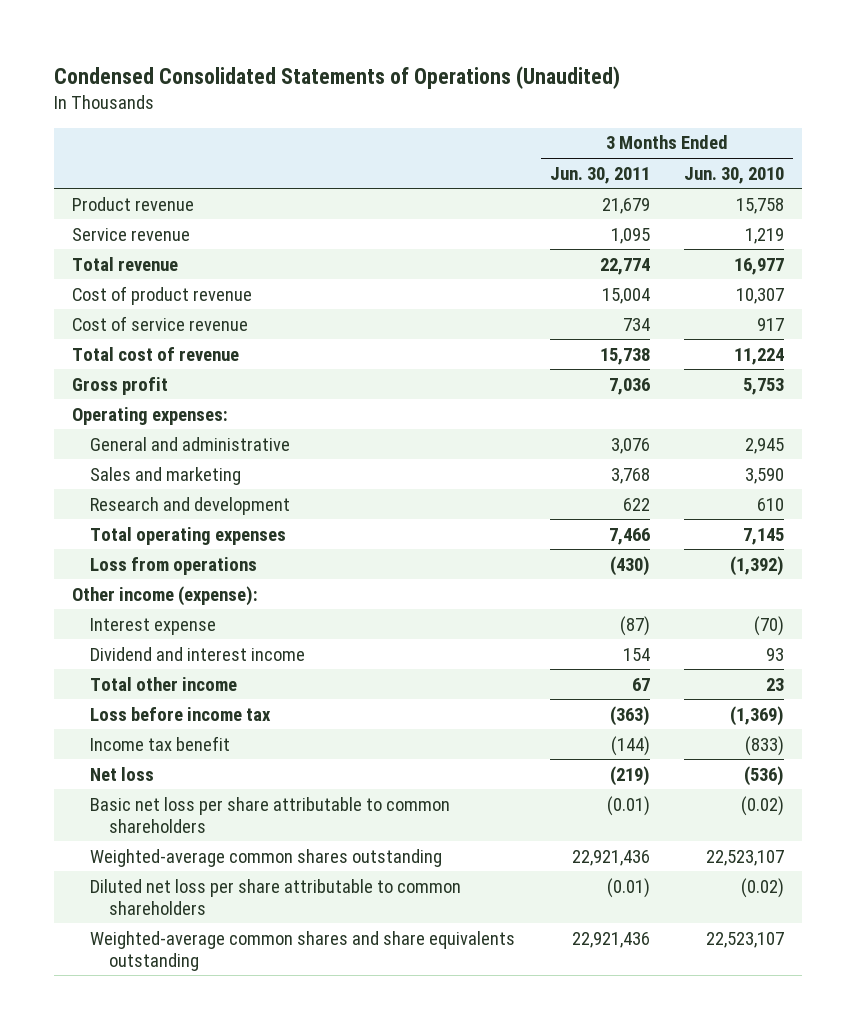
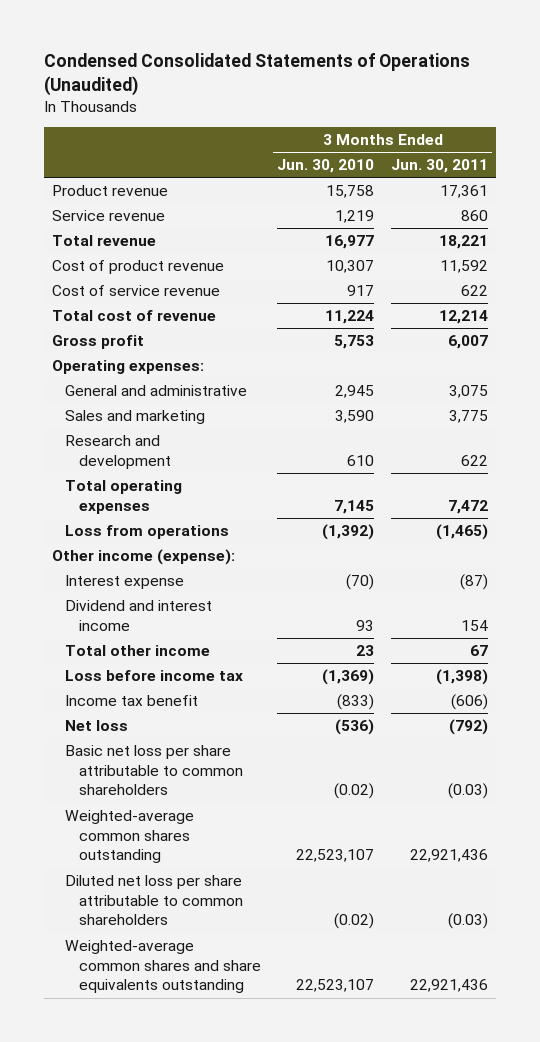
- | 3 Months Ended Jun. 30, 2011 | 3 Months Ended Jun. 30, 2010
+ | 3 Months Ended Jun. 30, 2010 | 3 Months Ended Jun. 30, 2011
- Product revenue | 21,679 | 15,758
- Service revenue | 1,095 | 1,219
- Total revenue | 22,774 | 16,977
- Cost of product revenue | 15,004 | 10,307
- Cost of service revenue | 734 | 917
- Total cost of revenue | 15,738 | 11,224
- Gross profit | 7,036 | 5,753
+ Product revenue | 15,758 | 17,361
+ Service revenue | 1,219 | 860
+ Total revenue | 16,977 | 18,221
+ Cost of product revenue | 10,307 | 11,592
+ Cost of service revenue | 917 | 622
+ Total cost of revenue | 11,224 | 12,214
+ Gross profit | 5,753 | 6,007
- General and administrative | 3,076 | 2,945
- Sales and marketing | 3,768 | 3,590
+ General and administrative | 2,945 | 3,075
+ Sales and marketing | 3,590 | 3,775
- Total operating expenses | 7,466 | 7,145
- Loss from operations | (430) | (1,392)
+ Total operating expenses | 7,145 | 7,472
+ Loss from operations | (1,392) | (1,465)
- Loss before income tax | (363) | (1,369)
- Income tax benefit | (144) | (833)
- Net loss | (219) | (536)
- Basic net loss per share attributable to common shareholders | (0.01) | (0.02)
+ Loss before income tax | (1,369) | (1,398)
+ Income tax benefit | (833) | (606)
+ Net loss | (536) | (792)
+ Basic net loss per share attributable to common shareholders | (0.02) | (0.03)
- Diluted net loss per share attributable to common shareholders | (0.01) | (0.02)
+ Diluted net loss per share attributable to common shareholders | (0.02) | (0.03)

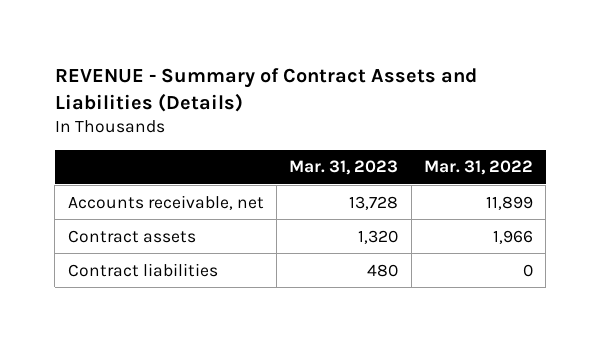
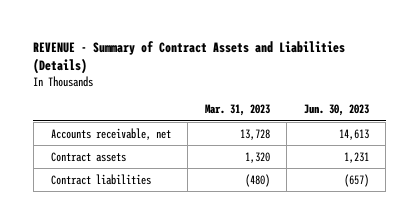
- | Mar. 31, 2023 | Mar. 31, 2022
+ | Mar. 31, 2023 | Jun. 30, 2023
- Contract liabilities | 480 | 0
+ Contract liabilities | (480) | (657)

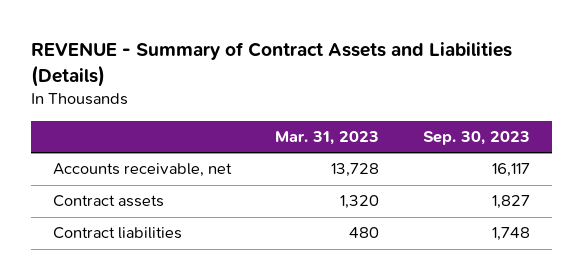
- | Mar. 31, 2023 | Jun. 30, 2023
+ | Mar. 31, 2023 | Sep. 30, 2023
- Contract liabilities | (480) | (657)
+ Contract liabilities | 480 | 1,748

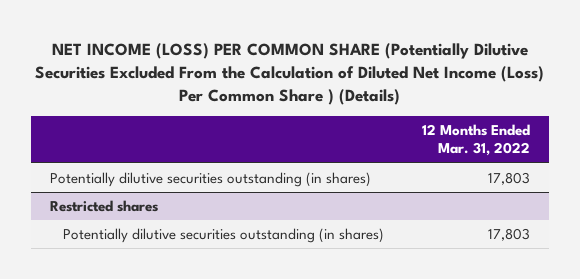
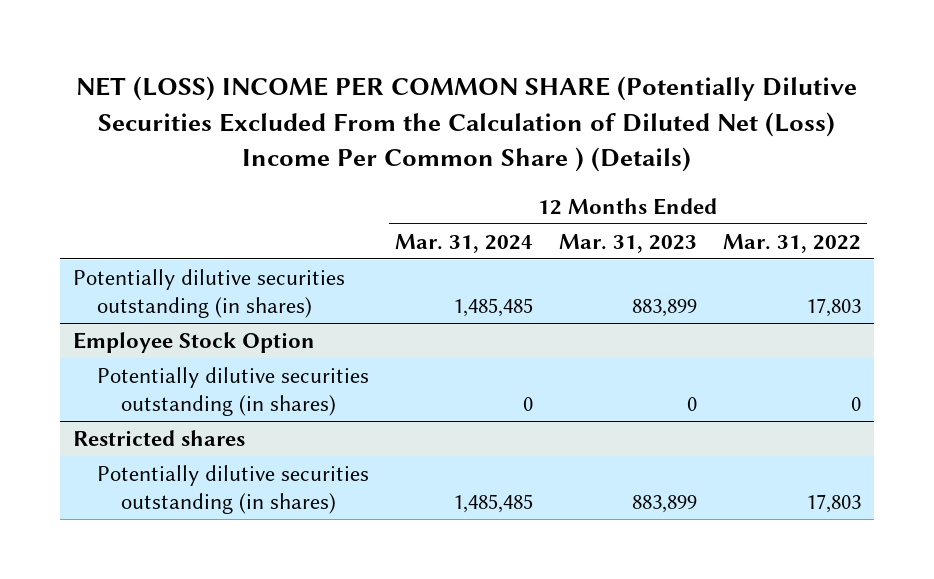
- NET INCOME (LOSS) PER COMMON SHARE (Potentially Dilutive Securities Excluded From the Calculation of Diluted Net Income (Loss) Per Common Share ) (Details)
+ NET (LOSS) INCOME PER COMMON SHARE (Potentially Dilutive Securities Excluded From the Calculation of Diluted Net (Loss) Income Per Common Share ) (Details)
- | 12 Months Ended Mar. 31, 2022
+ | 12 Months Ended Mar. 31, 2024 | 12 Months Ended Mar. 31, 2023 | 12 Months Ended Mar. 31, 2022
+ Employee Stock Option
+ Potentially dilutive securities outstanding (in shares) | 0 | 0 | 0

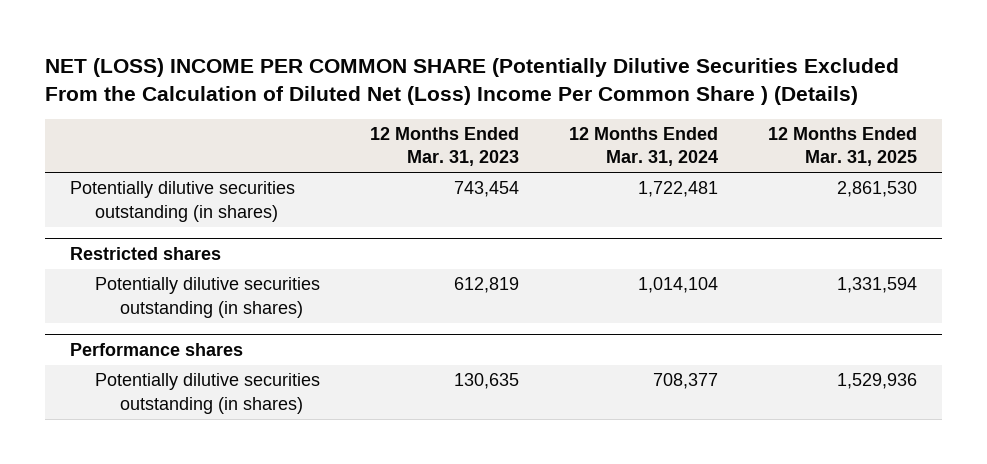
- | 12 Months Ended Mar. 31, 2024 | 12 Months Ended Mar. 31, 2023 | 12 Months Ended Mar. 31, 2022
+ | 12 Months Ended Mar. 31, 2023 | 12 Months Ended Mar. 31, 2024 | 12 Months Ended Mar. 31, 2025
- Potentially dilutive securities outstanding (in shares) | 1,485,485 | 883,899 | 17,803
- Employee Stock Option
- Potentially dilutive securities outstanding (in shares) | 0 | 0 | 0
+ Potentially dilutive securities outstanding (in shares) | 743,454 | 1,722,481 | 2,861,530
@ Restricted shares
- Potentially dilutive securities outstanding (in shares) | 1,485,485 | 883,899 | 17,803
+ Potentially dilutive securities outstanding (in shares) | 612,819 | 1,014,104 | 1,331,594
+ Performance shares
+ Potentially dilutive securities outstanding (in shares) | 130,635 | 708,377 | 1,529,936

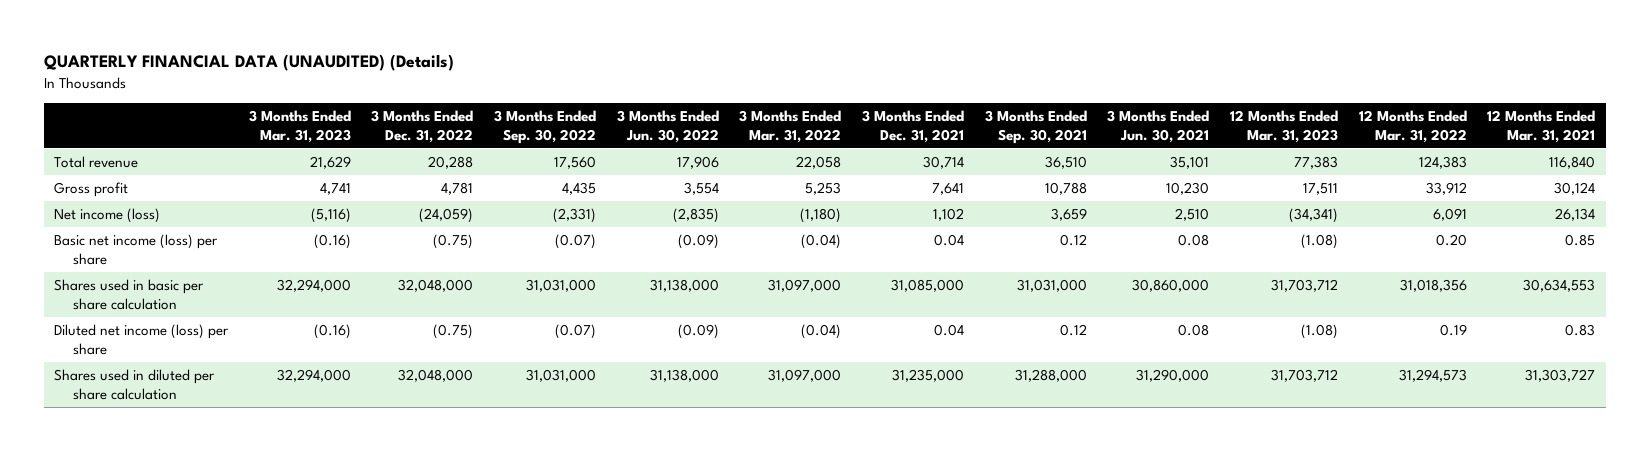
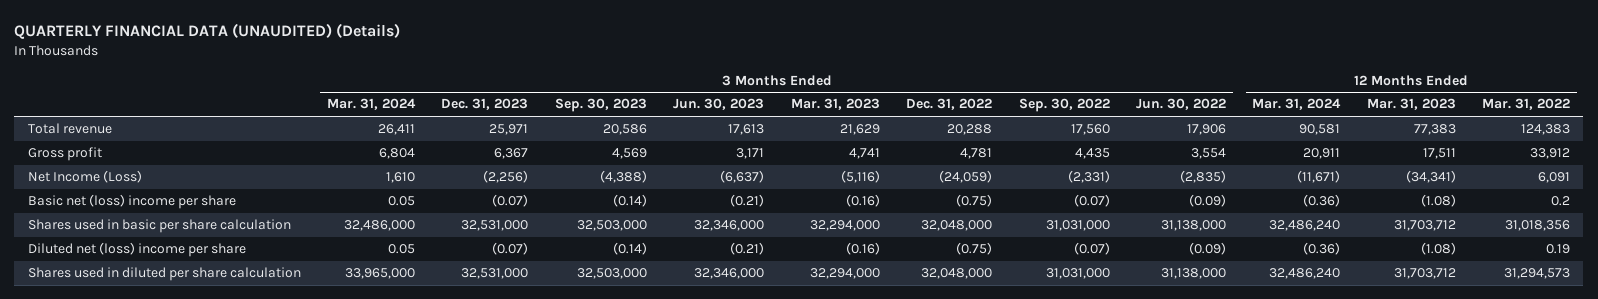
- | 3 Months Ended Mar. 31, 2023 | 3 Months Ended Dec. 31, 2022 | 3 Months Ended Sep. 30, 2022 | 3 Months Ended Jun. 30, 2022 | 3 Months Ended Mar. 31, 2022 | 3 Months Ended Dec. 31, 2021 | 3 Months Ended Sep. 30, 2021 | 3 Months Ended Jun. 30, 2021 | 12 Months Ended Mar. 31, 2023 | 12 Months Ended Mar. 31, 2022 | 12 Months Ended Mar. 31, 2021
+ | 3 Months Ended Mar. 31, 2024 | 3 Months Ended Dec. 31, 2023 | 3 Months Ended Sep. 30, 2023 | 3 Months Ended Jun. 30, 2023 | 3 Months Ended Mar. 31, 2023 | 3 Months Ended Dec. 31, 2022 | 3 Months Ended Sep. 30, 2022 | 3 Months Ended Jun. 30, 2022 | 12 Months Ended Mar. 31, 2024 | 12 Months Ended Mar. 31, 2023 | 12 Months Ended Mar. 31, 2022
- Net income (loss) | (5,116) | (24,059) | (2,331) | (2,835) | (1,180) | 1,102 | 3,659 | 2,510 | (34,341) | 6,091 | 26,134
- Basic net income (loss) per share | (0.16) | (0.75) | (0.07) | (0.09) | (0.04) | 0.04 | 0.12 | 0.08 | (1.08) | 0.20 | 0.85
+ Net Income (Loss) | 1,610 | (2,256) | (4,388) | (6,637) | (5,116) | (24,059) | (2,331) | (2,835) | (11,671) | (34,341) | 6,091
+ Basic net (loss) income per share | 0.05 | (0.07) | (0.14) | (0.21) | (0.16) | (0.75) | (0.07) | (0.09) | (0.36) | (1.08) | 0.2
- Diluted net income (loss) per share | (0.16) | (0.75) | (0.07) | (0.09) | (0.04) | 0.04 | 0.12 | 0.08 | (1.08) | 0.19 | 0.83
+ Diluted net (loss) income per share | 0.05 | (0.07) | (0.14) | (0.21) | (0.16) | (0.75) | (0.07) | (0.09) | (0.36) | (1.08) | 0.19

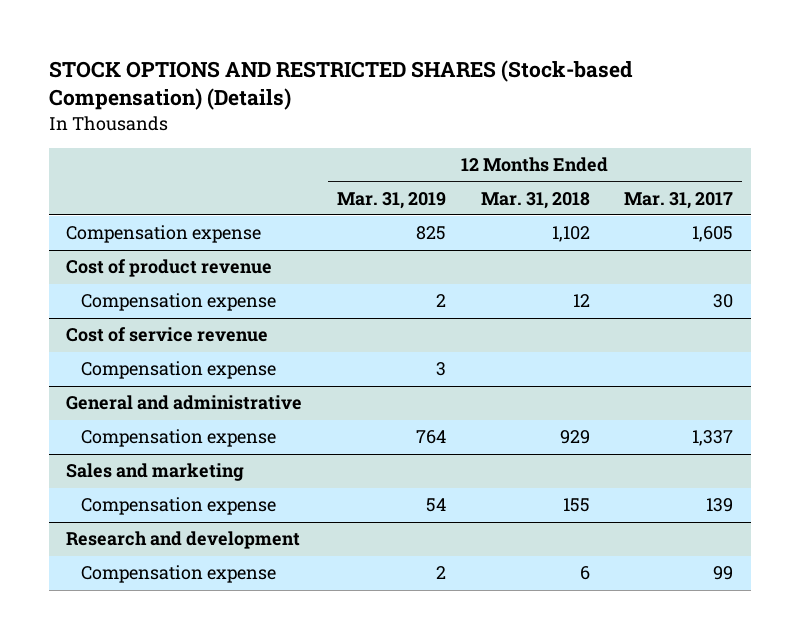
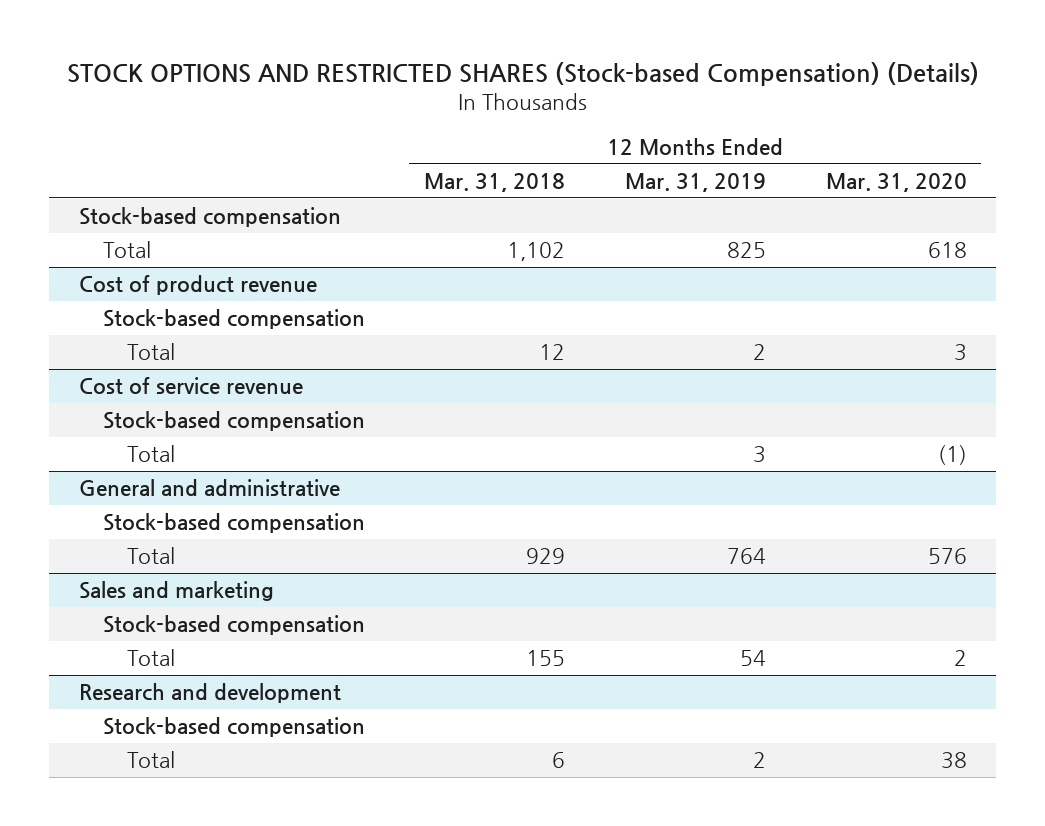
- | 12 Months Ended Mar. 31, 2019 | 12 Months Ended Mar. 31, 2018 | 12 Months Ended Mar. 31, 2017
+ | 12 Months Ended Mar. 31, 2018 | 12 Months Ended Mar. 31, 2019 | 12 Months Ended Mar. 31, 2020
- Compensation expense | 825 | 1,102 | 1,605
+ Stock-based compensation
+ Total | 1,102 | 825 | 618
@ Cost of product revenue
- Compensation expense | 2 | 12 | 30
+ Stock-based compensation
+ Total | 12 | 2 | 3
@ Cost of service revenue
- Compensation expense | 3 | |
+ Stock-based compensation
+ Total | | 3 | (1)
@ General and administrative
- Compensation expense | 764 | 929 | 1,337
+ Stock-based compensation
+ Total | 929 | 764 | 576
@ Sales and marketing
- Compensation expense | 54 | 155 | 139
+ Stock-based compensation
+ Total | 155 | 54 | 2
@ Research and development
- Compensation expense | 2 | 6 | 99
+ Stock-based compensation
+ Total | 6 | 2 | 38

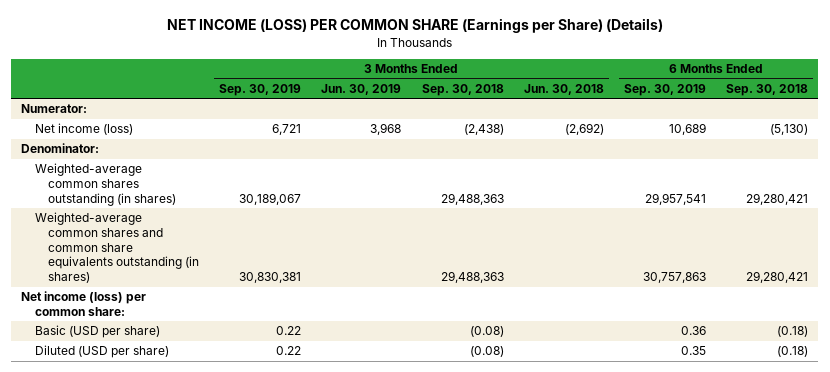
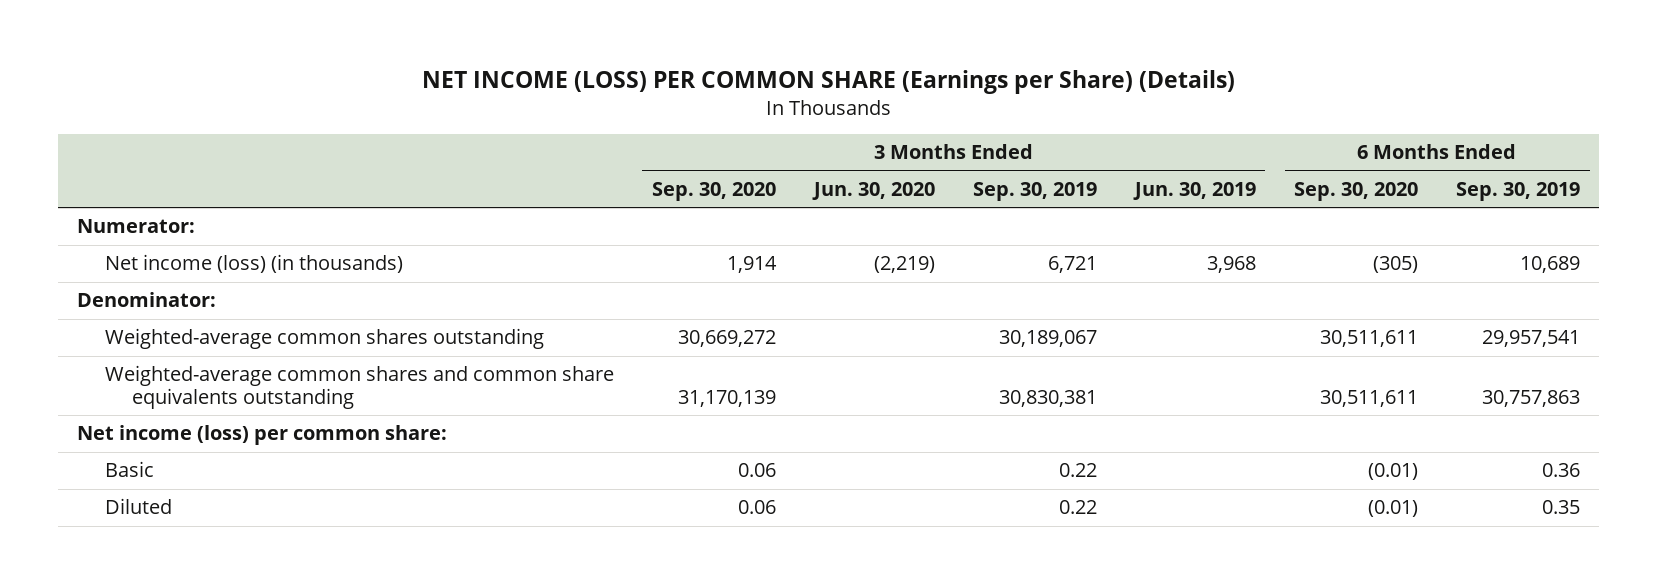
- | 3 Months Ended Sep. 30, 2019 | 3 Months Ended Jun. 30, 2019 | 3 Months Ended Sep. 30, 2018 | 3 Months Ended Jun. 30, 2018 | 6 Months Ended Sep. 30, 2019 | 6 Months Ended Sep. 30, 2018
+ | 3 Months Ended Sep. 30, 2020 | 3 Months Ended Jun. 30, 2020 | 3 Months Ended Sep. 30, 2019 | 3 Months Ended Jun. 30, 2019 | 6 Months Ended Sep. 30, 2020 | 6 Months Ended Sep. 30, 2019
- Net income (loss) | 6,721 | 3,968 | (2,438) | (2,692) | 10,689 | (5,130)
+ Net income (loss) (in thousands) | 1,914 | (2,219) | 6,721 | 3,968 | (305) | 10,689
- Weighted-average common shares outstanding (in shares) | 30,189,067 | | 29,488,363 | | 29,957,541 | 29,280,421
- Weighted-average common shares and common share equivalents outstanding (in shares) | 30,830,381 | | 29,488,363 | | 30,757,863 | 29,280,421
+ Weighted-average common shares outstanding | 30,669,272 | | 30,189,067 | | 30,511,611 | 29,957,541
+ Weighted-average common shares and common share equivalents outstanding | 31,170,139 | | 30,830,381 | | 30,511,611 | 30,757,863
- Basic (USD per share) | 0.22 | | (0.08) | | 0.36 | (0.18)
- Diluted (USD per share) | 0.22 | | (0.08) | | 0.35 | (0.18)
+ Basic | 0.06 | | 0.22 | | (0.01) | 0.36
+ Diluted | 0.06 | | 0.22 | | (0.01) | 0.35

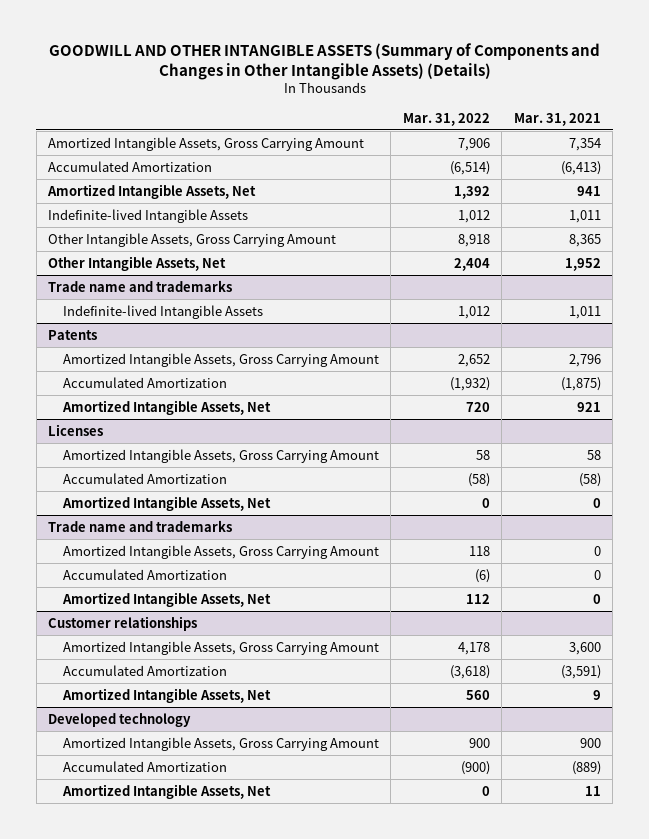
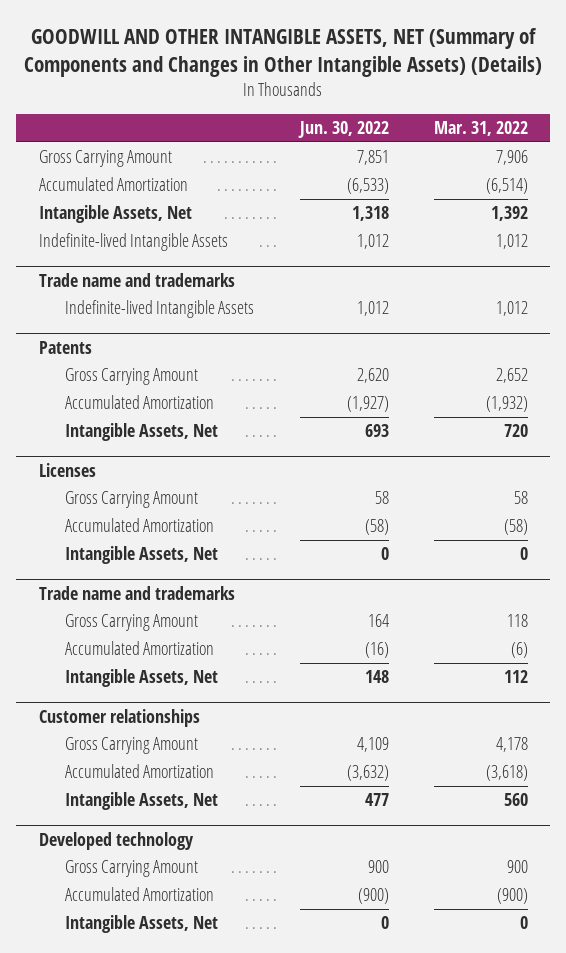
- GOODWILL AND OTHER INTANGIBLE ASSETS (Summary of Components and Changes in Other Intangible Assets) (Details)
+ GOODWILL AND OTHER INTANGIBLE ASSETS, NET (Summary of Components and Changes in Other Intangible Assets) (Details)
- | Mar. 31, 2022 | Mar. 31, 2021
+ | Jun. 30, 2022 | Mar. 31, 2022
- Amortized Intangible Assets, Gross Carrying Amount | 7,906 | 7,354
+ Gross Carrying Amount | 7,851 | 7,906
- Amortized Intangible Assets, Net | 1,392 | 941
+ Intangible Assets, Net | 1,318 | 1,392
- Other Intangible Assets, Gross Carrying Amount | 8,918 | 8,365
- Other Intangible Assets, Net | 2,404 | 1,952
@ Patents
- Amortized Intangible Assets, Gross Carrying Amount | 2,652 | 2,796
+ Gross Carrying Amount | 2,620 | 2,652
- Amortized Intangible Assets, Net | 720 | 921
+ Intangible Assets, Net | 693 | 720
@ Licenses
- Amortized Intangible Assets, Gross Carrying Amount | 58 | 58
+ Gross Carrying Amount | 58 | 58
- Amortized Intangible Assets, Net | 0 | 0
+ Intangible Assets, Net | 0 | 0
@ Trade name and trademarks
- Amortized Intangible Assets, Gross Carrying Amount | 118 | 0
+ Gross Carrying Amount | 164 | 118
- Amortized Intangible Assets, Net | 112 | 0
+ Intangible Assets, Net | 148 | 112
@ Customer relationships
- Amortized Intangible Assets, Gross Carrying Amount | 4,178 | 3,600
+ Gross Carrying Amount | 4,109 | 4,178
- Amortized Intangible Assets, Net | 560 | 9
+ Intangible Assets, Net | 477 | 560
@ Developed technology
- Amortized Intangible Assets, Gross Carrying Amount | 900 | 900
+ Gross Carrying Amount | 900 | 900
- Amortized Intangible Assets, Net | 0 | 11
+ Intangible Assets, Net | 0 | 0

